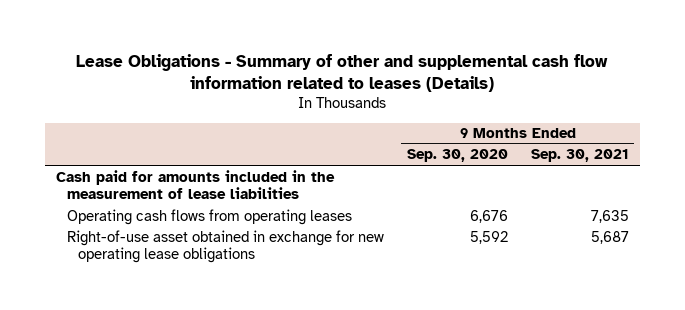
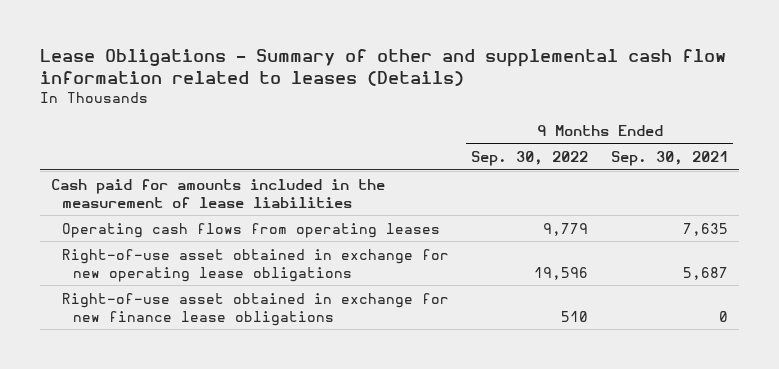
- | 9 Months Ended Sep. 30, 2020 | 9 Months Ended Sep. 30, 2021
+ | 9 Months Ended Sep. 30, 2022 | 9 Months Ended Sep. 30, 2021
+ Right-of-use asset obtained in exchange for new finance lease obligations | 510 | 0

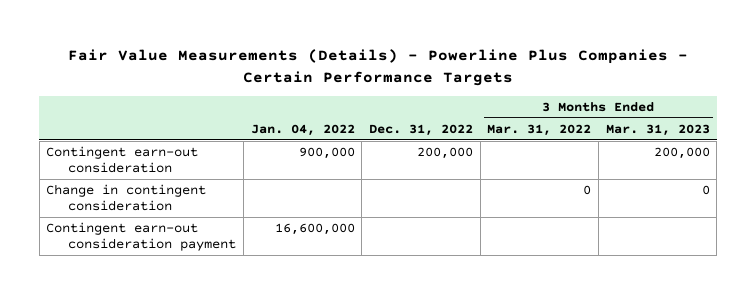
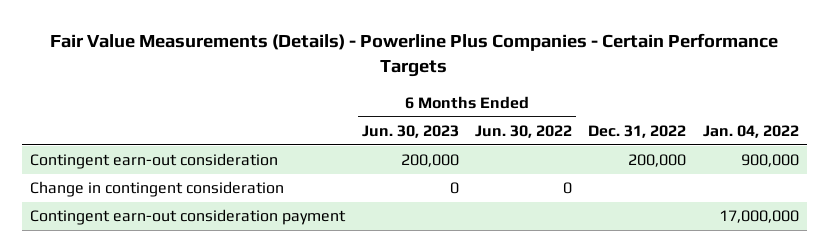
- | Jan. 04, 2022 | Dec. 31, 2022 | 3 Months Ended Mar. 31, 2022 | 3 Months Ended Mar. 31, 2023
+ | 6 Months Ended Jun. 30, 2023 | 6 Months Ended Jun. 30, 2022 | Dec. 31, 2022 | Jan. 04, 2022
- Contingent earn-out consideration payment | 16,600,000 | | |
+ Contingent earn-out consideration payment | | | | 17,000,000

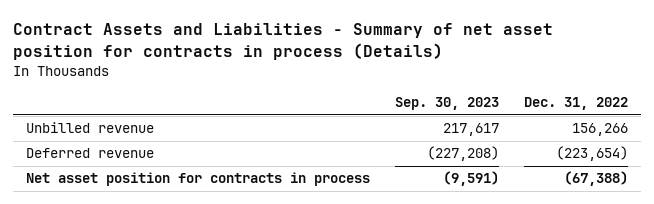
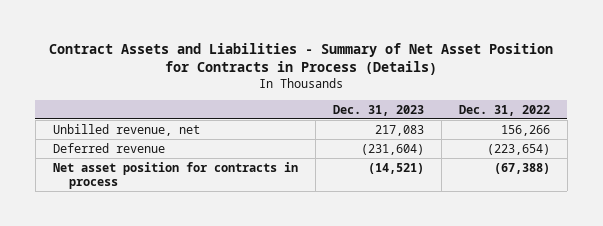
- Contract Assets and Liabilities - Summary of net asset position for contracts in process (Details)
+ Contract Assets and Liabilities - Summary of Net Asset Position for Contracts in Process (Details)
- | Sep. 30, 2023 | Dec. 31, 2022
+ | Dec. 31, 2023 | Dec. 31, 2022
- Unbilled revenue | 217,617 | 156,266
+ Unbilled revenue, net | 217,083 | 156,266

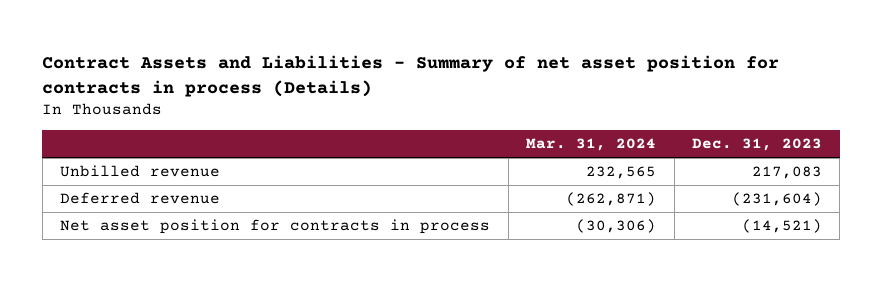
- Contract Assets and Liabilities - Summary of Net Asset Position for Contracts in Process (Details)
+ Contract Assets and Liabilities - Summary of net asset position for contracts in process (Details)
- | Dec. 31, 2023 | Dec. 31, 2022
+ | Mar. 31, 2024 | Dec. 31, 2023
- Unbilled revenue, net | 217,083 | 156,266
+ Unbilled revenue | 232,565 | 217,083

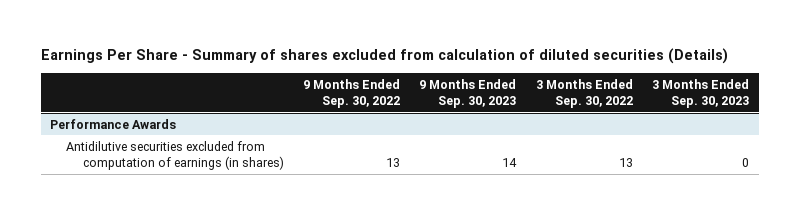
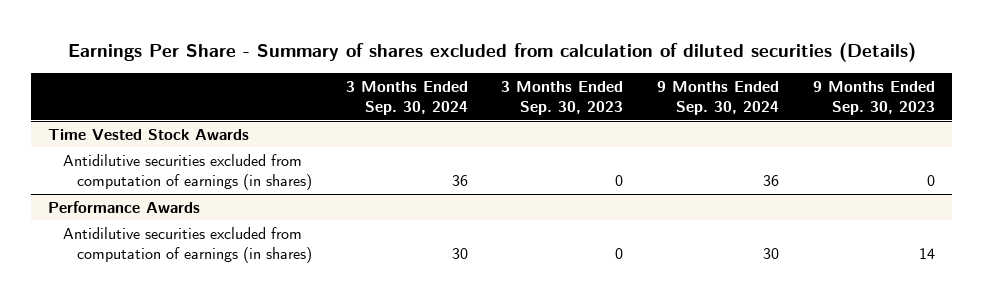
- | 9 Months Ended Sep. 30, 2022 | 9 Months Ended Sep. 30, 2023 | 3 Months Ended Sep. 30, 2022 | 3 Months Ended Sep. 30, 2023
+ | 3 Months Ended Sep. 30, 2024 | 3 Months Ended Sep. 30, 2023 | 9 Months Ended Sep. 30, 2024 | 9 Months Ended Sep. 30, 2023
+ Time Vested Stock Awards
+ Antidilutive securities excluded from computation of earnings (in shares) | 36 | 0 | 36 | 0

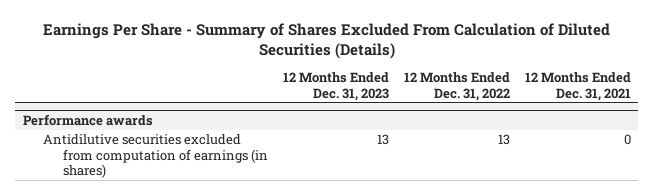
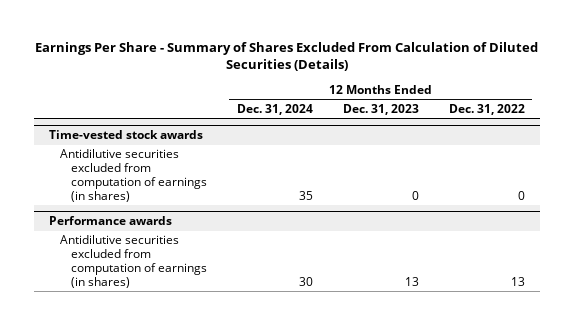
- | 12 Months Ended Dec. 31, 2023 | 12 Months Ended Dec. 31, 2022 | 12 Months Ended Dec. 31, 2021
+ | 12 Months Ended Dec. 31, 2024 | 12 Months Ended Dec. 31, 2023 | 12 Months Ended Dec. 31, 2022
+ Time-vested stock awards
+ Antidilutive securities excluded from computation of earnings (in shares) | 35 | 0 | 0

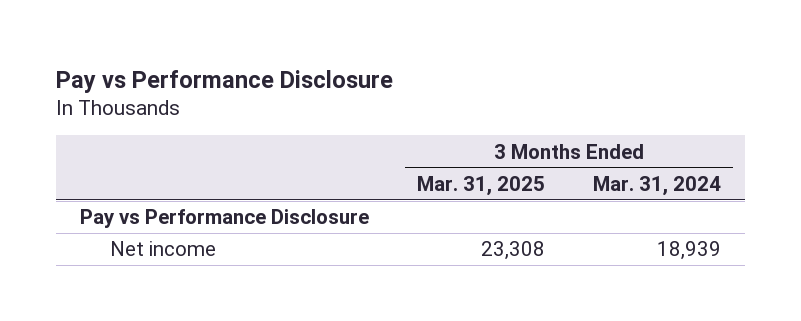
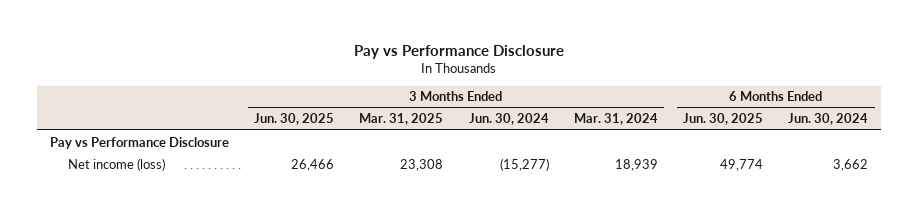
- | 3 Months Ended Mar. 31, 2025 | 3 Months Ended Mar. 31, 2024
+ | 3 Months Ended Jun. 30, 2025 | 3 Months Ended Mar. 31, 2025 | 3 Months Ended Jun. 30, 2024 | 3 Months Ended Mar. 31, 2024 | 6 Months Ended Jun. 30, 2025 | 6 Months Ended Jun. 30, 2024
- Net income | 23,308 | 18,939
+ Net income (loss) | 26,466 | 23,308 | (15,277) | 18,939 | 49,774 | 3,662

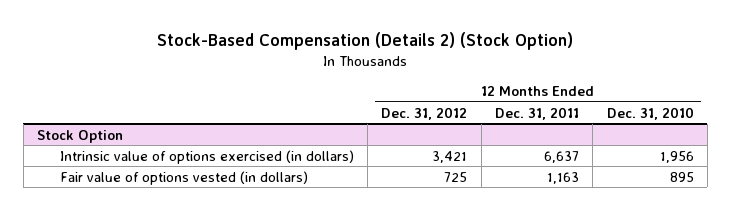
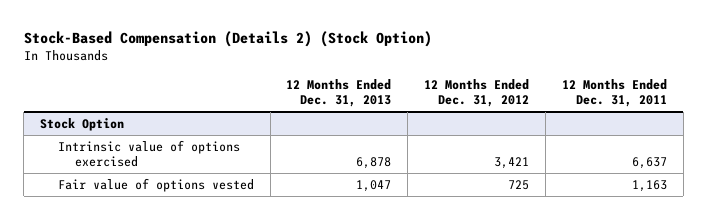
- | 12 Months Ended Dec. 31, 2012 | 12 Months Ended Dec. 31, 2011 | 12 Months Ended Dec. 31, 2010
+ | 12 Months Ended Dec. 31, 2013 | 12 Months Ended Dec. 31, 2012 | 12 Months Ended Dec. 31, 2011
@ Stock Option
- Intrinsic value of options exercised (in dollars) | 3,421 | 6,637 | 1,956
- Fair value of options vested (in dollars) | 725 | 1,163 | 895
+ Intrinsic value of options exercised | 6,878 | 3,421 | 6,637
+ Fair value of options vested | 1,047 | 725 | 1,163

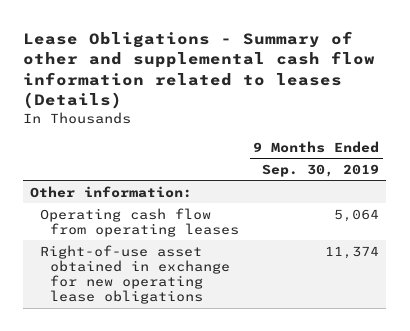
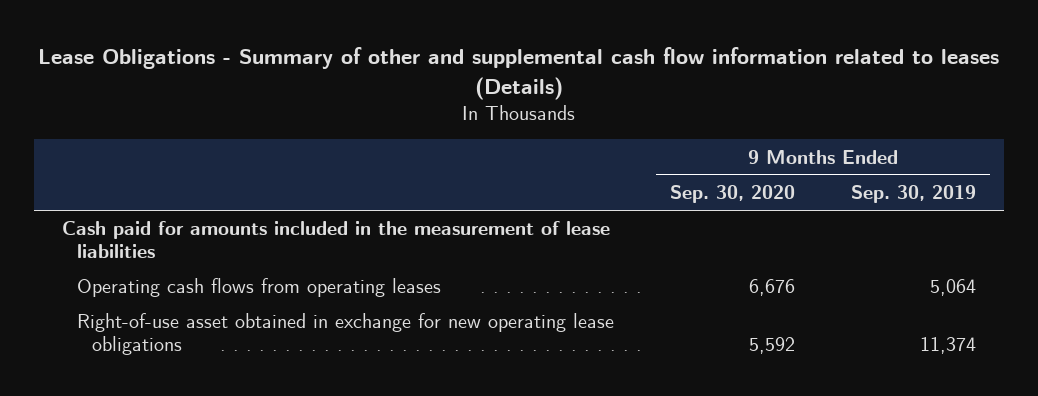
- | 9 Months Ended Sep. 30, 2019
+ | 9 Months Ended Sep. 30, 2020 | 9 Months Ended Sep. 30, 2019
- Other information:
- Operating cash flow from operating leases | 5,064
+ Cash paid for amounts included in the measurement of lease liabilities
+ Operating cash flows from operating leases | 6,676 | 5,064

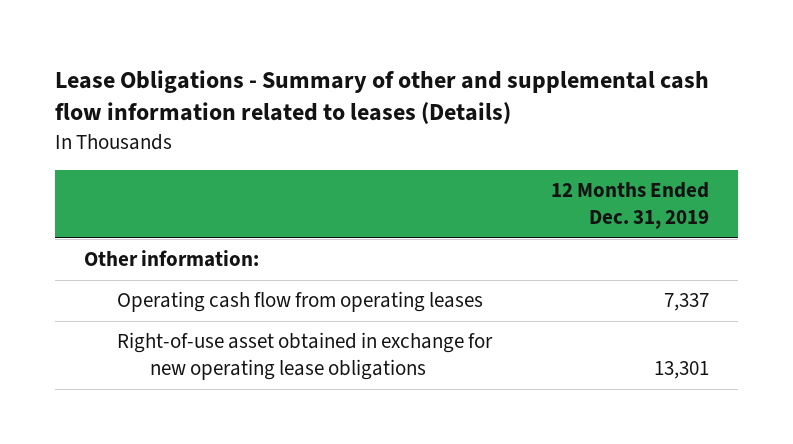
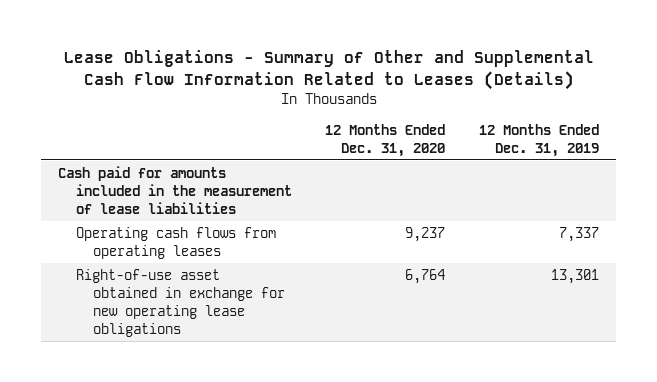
- Lease Obligations - Summary of other and supplemental cash flow information related to leases (Details)
+ Lease Obligations - Summary of Other and Supplemental Cash Flow Information Related to Leases (Details)
- | 12 Months Ended Dec. 31, 2019
+ | 12 Months Ended Dec. 31, 2020 | 12 Months Ended Dec. 31, 2019
- Other information:
- Operating cash flow from operating leases | 7,337
+ Cash paid for amounts included in the measurement of lease liabilities
+ Operating cash flows from operating leases | 9,237 | 7,337

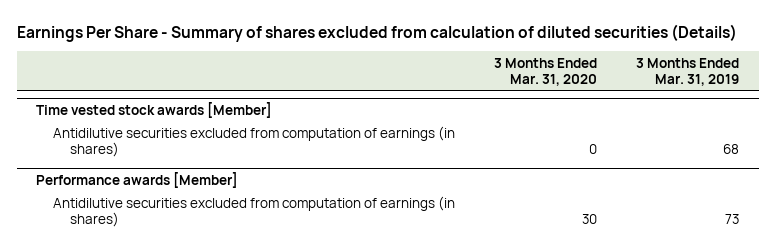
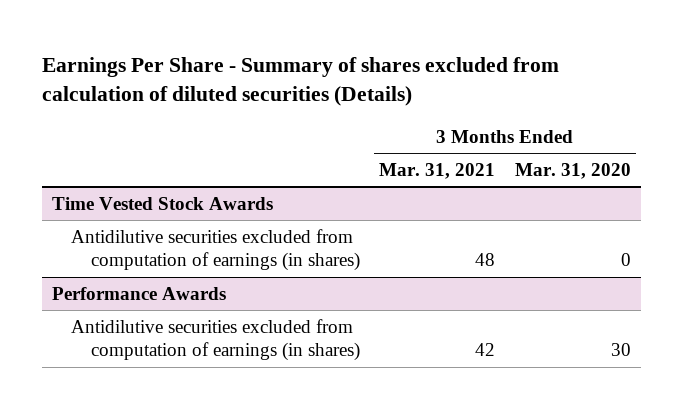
- | 3 Months Ended Mar. 31, 2020 | 3 Months Ended Mar. 31, 2019
+ | 3 Months Ended Mar. 31, 2021 | 3 Months Ended Mar. 31, 2020
- Time vested stock awards [Member]
+ Time Vested Stock Awards
- Performance awards [Member]
+ Performance Awards

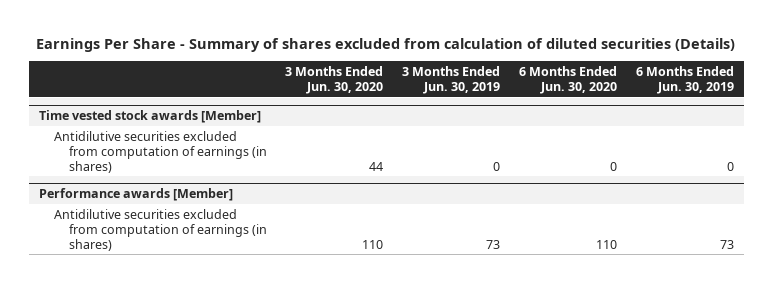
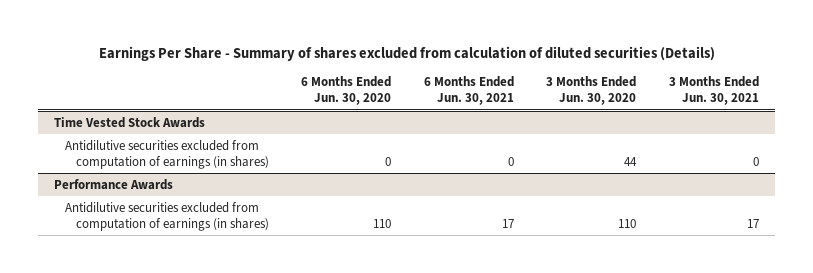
- | 3 Months Ended Jun. 30, 2020 | 3 Months Ended Jun. 30, 2019 | 6 Months Ended Jun. 30, 2020 | 6 Months Ended Jun. 30, 2019
+ | 6 Months Ended Jun. 30, 2020 | 6 Months Ended Jun. 30, 2021 | 3 Months Ended Jun. 30, 2020 | 3 Months Ended Jun. 30, 2021
- Time vested stock awards [Member]
+ Time Vested Stock Awards
- Performance awards [Member]
+ Performance Awards

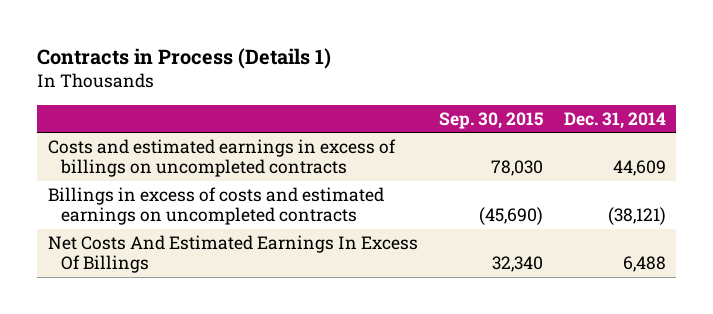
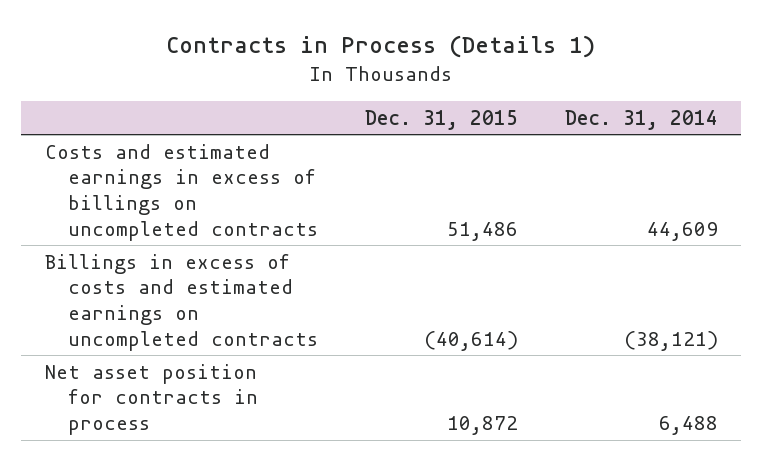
- | Sep. 30, 2015 | Dec. 31, 2014
+ | Dec. 31, 2015 | Dec. 31, 2014
- Net Costs And Estimated Earnings In Excess Of Billings | 32,340 | 6,488
+ Net asset position for contracts in process | 10,872 | 6,488

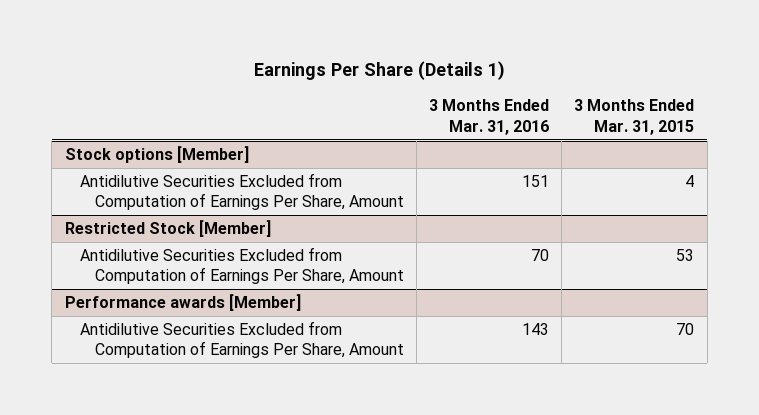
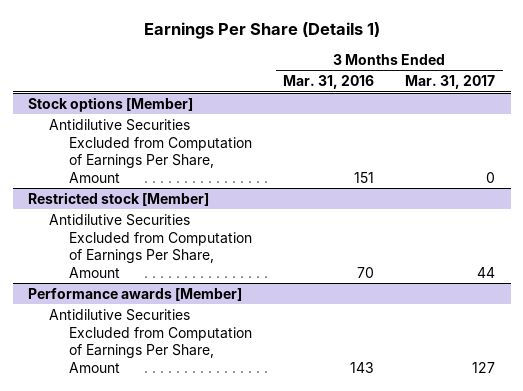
- | 3 Months Ended Mar. 31, 2016 | 3 Months Ended Mar. 31, 2015
+ | 3 Months Ended Mar. 31, 2016 | 3 Months Ended Mar. 31, 2017
- Restricted Stock [Member]
+ Restricted stock [Member]

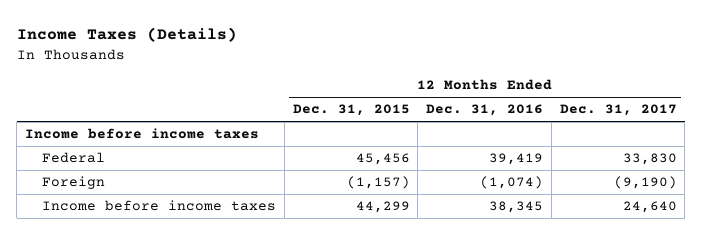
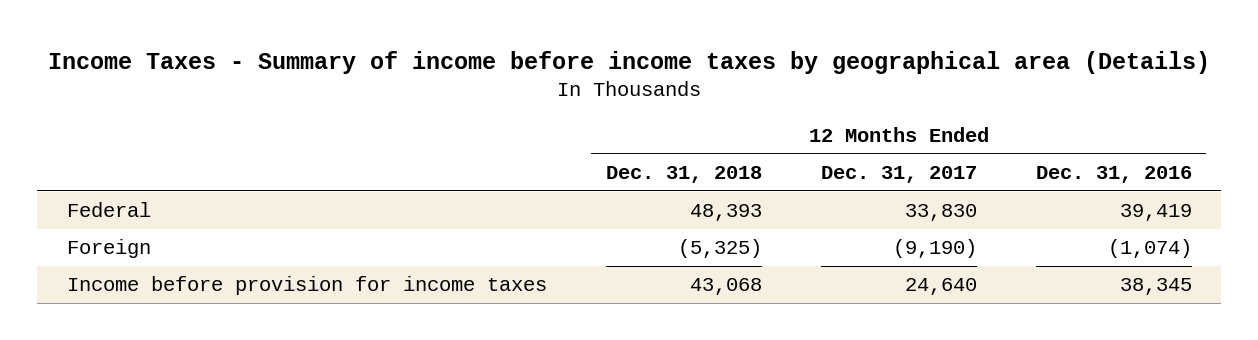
- Income Taxes (Details)
+ Income Taxes - Summary of income before income taxes by geographical area (Details)
- | 12 Months Ended Dec. 31, 2015 | 12 Months Ended Dec. 31, 2016 | 12 Months Ended Dec. 31, 2017
+ | 12 Months Ended Dec. 31, 2018 | 12 Months Ended Dec. 31, 2017 | 12 Months Ended Dec. 31, 2016
- Income before income taxes
- Income before income taxes | 44,299 | 38,345 | 24,640
+ Income before provision for income taxes | 43,068 | 24,640 | 38,345

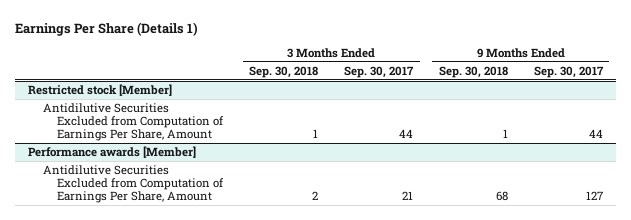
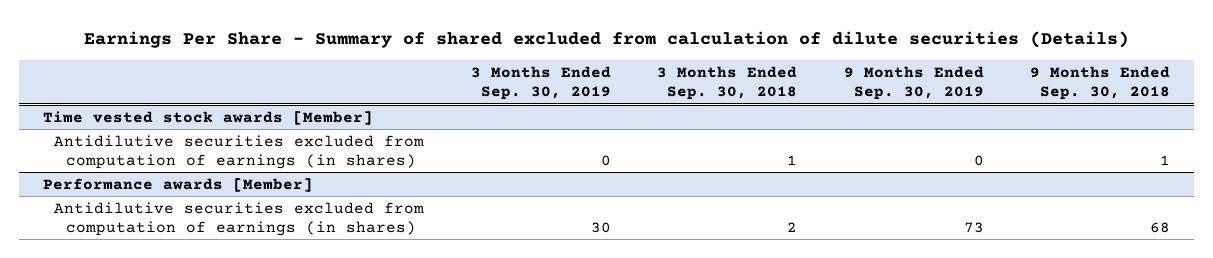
- Earnings Per Share (Details 1)
+ Earnings Per Share - Summary of shared excluded from calculation of dilute securities (Details)
- | 3 Months Ended Sep. 30, 2018 | 3 Months Ended Sep. 30, 2017 | 9 Months Ended Sep. 30, 2018 | 9 Months Ended Sep. 30, 2017
+ | 3 Months Ended Sep. 30, 2019 | 3 Months Ended Sep. 30, 2018 | 9 Months Ended Sep. 30, 2019 | 9 Months Ended Sep. 30, 2018
- Restricted stock [Member]
- Antidilutive Securities Excluded from Computation of Earnings Per Share, Amount | 1 | 44 | 1 | 44
+ Time vested stock awards [Member]
+ Antidilutive securities excluded from computation of earnings (in shares) | 0 | 1 | 0 | 1
@ Performance awards [Member]
- Antidilutive Securities Excluded from Computation of Earnings Per Share, Amount | 2 | 21 | 68 | 127
+ Antidilutive securities excluded from computation of earnings (in shares) | 30 | 2 | 73 | 68

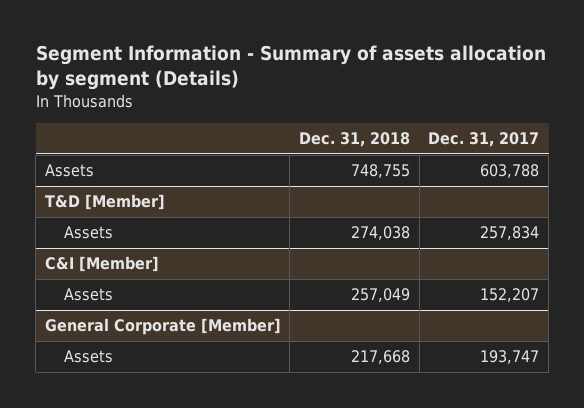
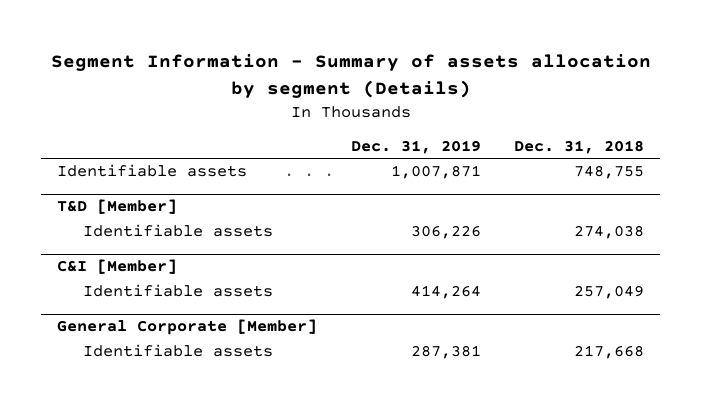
- | Dec. 31, 2018 | Dec. 31, 2017
+ | Dec. 31, 2019 | Dec. 31, 2018
- Assets | 748,755 | 603,788
+ Identifiable assets | 1,007,871 | 748,755
@ T&D [Member]
- Assets | 274,038 | 257,834
+ Identifiable assets | 306,226 | 274,038
@ C&I [Member]
- Assets | 257,049 | 152,207
+ Identifiable assets | 414,264 | 257,049
@ General Corporate [Member]
- Assets | 217,668 | 193,747
+ Identifiable assets | 287,381 | 217,668

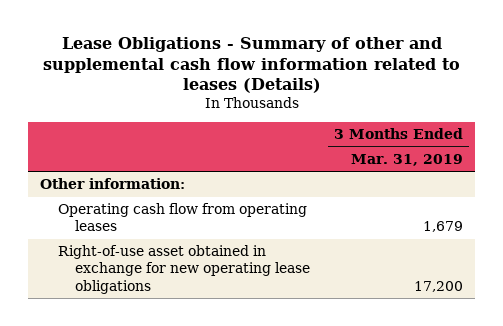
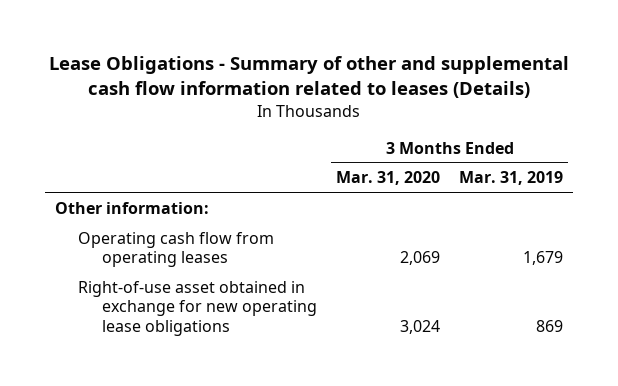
- | 3 Months Ended Mar. 31, 2019
+ | 3 Months Ended Mar. 31, 2020 | 3 Months Ended Mar. 31, 2019
- Right-of-use asset obtained in exchange for new operating lease obligations | 17,200
+ Right-of-use asset obtained in exchange for new operating lease obligations | 3,024 | 869

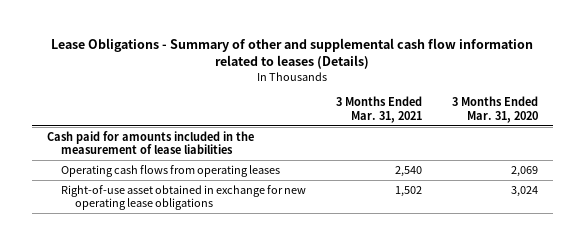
- | 3 Months Ended Mar. 31, 2020 | 3 Months Ended Mar. 31, 2019
+ | 3 Months Ended Mar. 31, 2021 | 3 Months Ended Mar. 31, 2020
- Other information:
- Operating cash flow from operating leases | 2,069 | 1,679
+ Cash paid for amounts included in the measurement of lease liabilities
+ Operating cash flows from operating leases | 2,540 | 2,069

